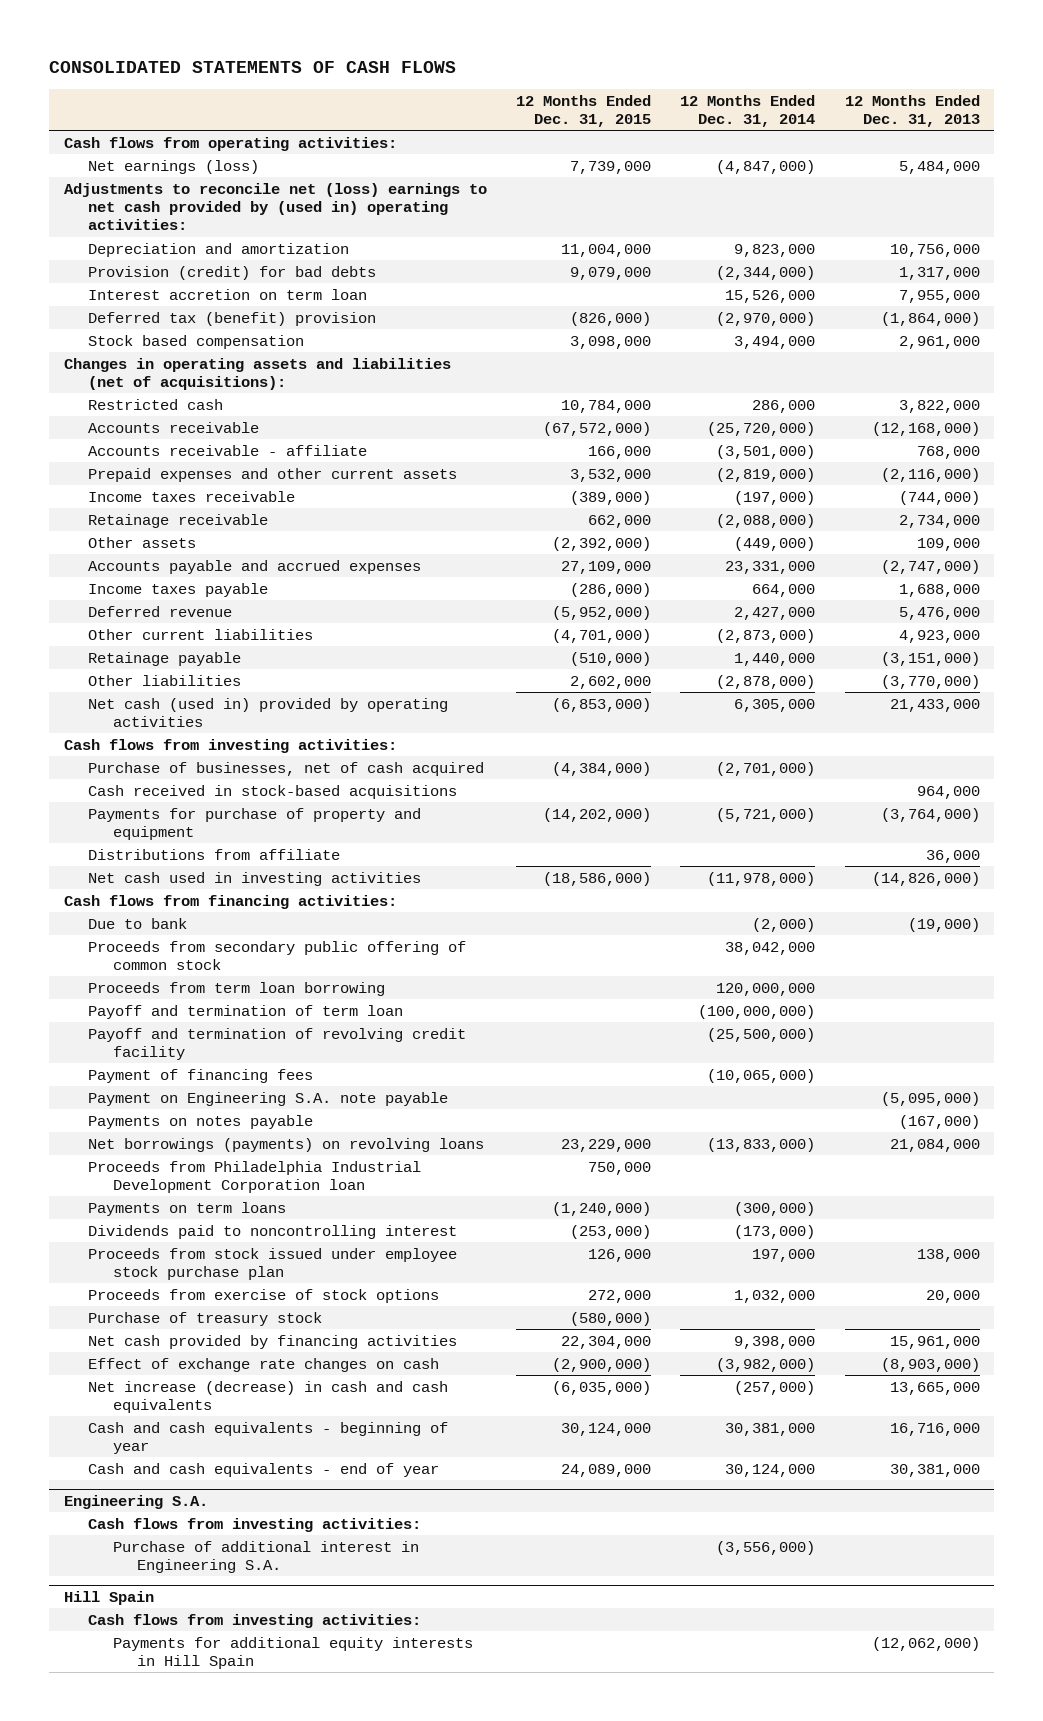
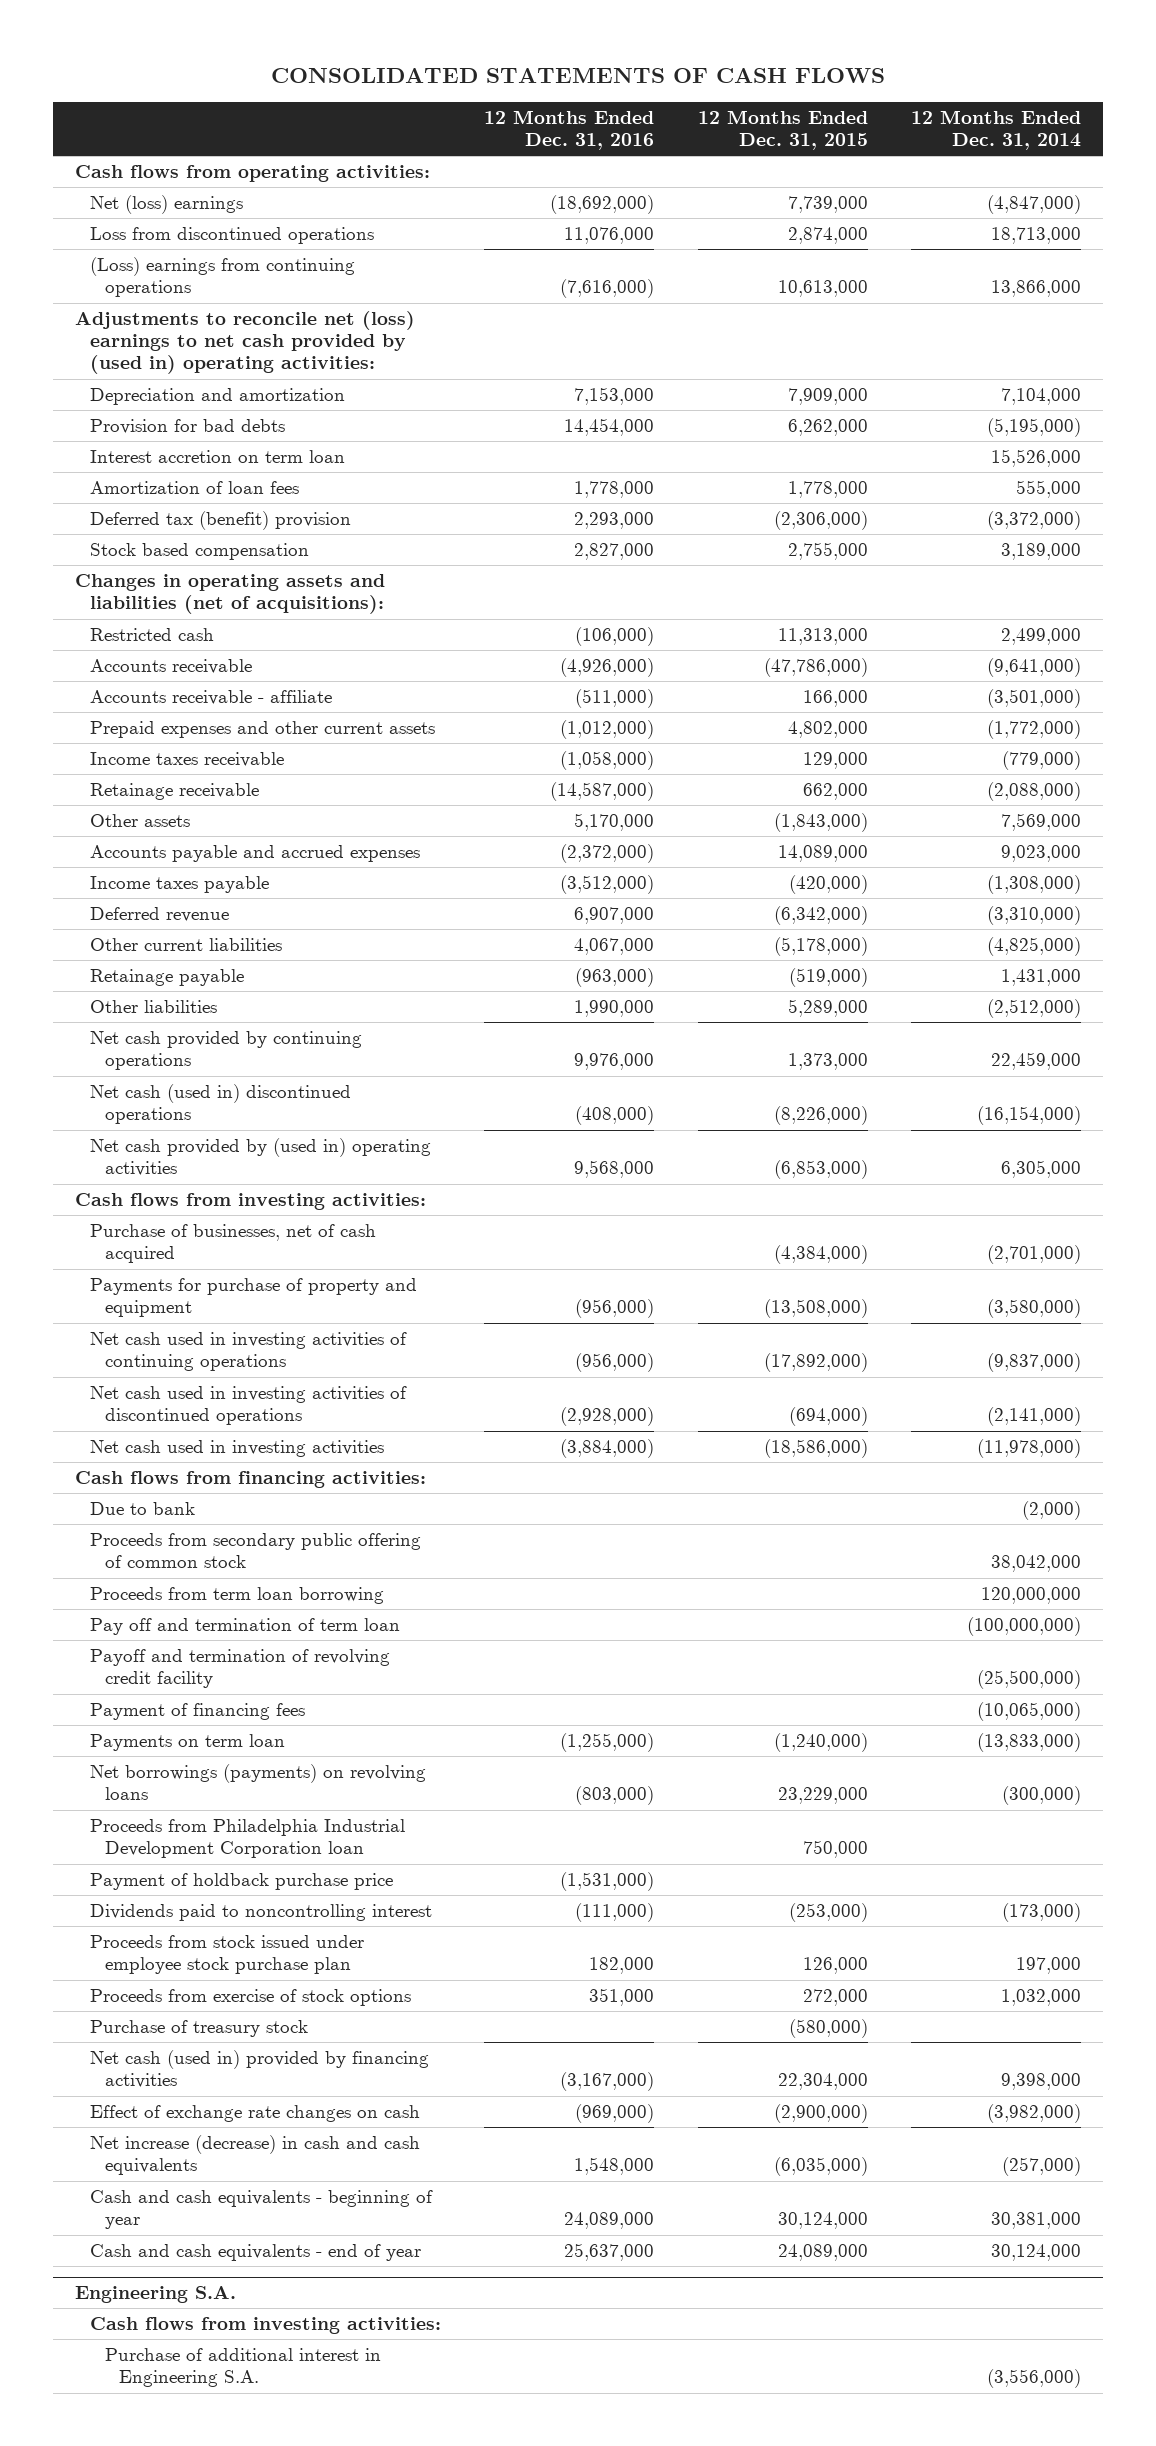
- | 12 Months Ended Dec. 31, 2015 | 12 Months Ended Dec. 31, 2014 | 12 Months Ended Dec. 31, 2013
+ | 12 Months Ended Dec. 31, 2016 | 12 Months Ended Dec. 31, 2015 | 12 Months Ended Dec. 31, 2014
- Net earnings (loss) | 7,739,000 | (4,847,000) | 5,484,000
+ Net (loss) earnings | (18,692,000) | 7,739,000 | (4,847,000)
+ Loss from discontinued operations | 11,076,000 | 2,874,000 | 18,713,000
+ (Loss) earnings from continuing operations | (7,616,000) | 10,613,000 | 13,866,000
- Depreciation and amortization | 11,004,000 | 9,823,000 | 10,756,000
- Provision (credit) for bad debts | 9,079,000 | (2,344,000) | 1,317,000
+ Depreciation and amortization | 7,153,000 | 7,909,000 | 7,104,000
+ Provision for bad debts | 14,454,000 | 6,262,000 | (5,195,000)
- Deferred tax (benefit) provision | (826,000) | (2,970,000) | (1,864,000)
- Stock based compensation | 3,098,000 | 3,494,000 | 2,961,000
+ Amortization of loan fees | 1,778,000 | 1,778,000 | 555,000
+ Deferred tax (benefit) provision | 2,293,000 | (2,306,000) | (3,372,000)
+ Stock based compensation | 2,827,000 | 2,755,000 | 3,189,000
- Restricted cash | 10,784,000 | 286,000 | 3,822,000
- Accounts receivable | (67,572,000) | (25,720,000) | (12,168,000)
+ Restricted cash | (106,000) | 11,313,000 | 2,499,000
+ Accounts receivable | (4,926,000) | (47,786,000) | (9,641,000)
- Prepaid expenses and other current assets | 3,532,000 | (2,819,000) | (2,116,000)
- Income taxes receivable | (389,000) | (197,000) | (744,000)
+ Prepaid expenses and other current assets | (1,012,000) | 4,802,000 | (1,772,000)
+ Income taxes receivable | (1,058,000) | 129,000 | (779,000)
- Other assets | (2,392,000) | (449,000) | 109,000
- Accounts payable and accrued expenses | 27,109,000 | 23,331,000 | (2,747,000)
- Income taxes payable | (286,000) | 664,000 | 1,688,000
- Deferred revenue | (5,952,000) | 2,427,000 | 5,476,000
- Other current liabilities | (4,701,000) | (2,873,000) | 4,923,000
- Retainage payable | (510,000) | 1,440,000 | (3,151,000)
- Other liabilities | 2,602,000 | (2,878,000) | (3,770,000)
- Net cash (used in) provided by operating activities | (6,853,000) | 6,305,000 | 21,433,000
+ Other assets | 5,170,000 | (1,843,000) | 7,569,000
+ Accounts payable and accrued expenses | (2,372,000) | 14,089,000 | 9,023,000
+ Income taxes payable | (3,512,000) | (420,000) | (1,308,000)
+ Deferred revenue | 6,907,000 | (6,342,000) | (3,310,000)
+ Other current liabilities | 4,067,000 | (5,178,000) | (4,825,000)
+ Retainage payable | (963,000) | (519,000) | 1,431,000
+ Other liabilities | 1,990,000 | 5,289,000 | (2,512,000)
+ Net cash provided by continuing operations | 9,976,000 | 1,373,000 | 22,459,000
+ Net cash (used in) discontinued operations | (408,000) | (8,226,000) | (16,154,000)
+ Net cash provided by (used in) operating activities | 9,568,000 | (6,853,000) | 6,305,000
- Cash received in stock-based acquisitions | | | 964,000
- Payments for purchase of property and equipment | (14,202,000) | (5,721,000) | (3,764,000)
- Distributions from affiliate | | | 36,000
+ Payments for purchase of property and equipment | (956,000) | (13,508,000) | (3,580,000)
+ Net cash used in investing activities of continuing operations | (956,000) | (17,892,000) | (9,837,000)
+ Net cash used in investing activities of discontinued operations | (2,928,000) | (694,000) | (2,141,000)
- Payoff and termination of term loan | | (100,000,000) |
+ Pay off and termination of term loan | | | (100,000,000)
- Payment on Engineering S.A. note payable | | | (5,095,000)
- Payments on notes payable | | | (167,000)
- Net borrowings (payments) on revolving loans | 23,229,000 | (13,833,000) | 21,084,000
+ Payments on term loan | (1,255,000) | (1,240,000) | (13,833,000)
+ Net borrowings (payments) on revolving loans | (803,000) | 23,229,000 | (300,000)
- Payments on term loans | (1,240,000) | (300,000) |
+ Payment of holdback purchase price | (1,531,000) | |
- Net cash provided by financing activities | 22,304,000 | 9,398,000 | 15,961,000
+ Net cash (used in) provided by financing activities | (3,167,000) | 22,304,000 | 9,398,000
- Hill Spain
- Cash flows from investing activities:
- Payments for additional equity interests in Hill Spain | | | (12,062,000)

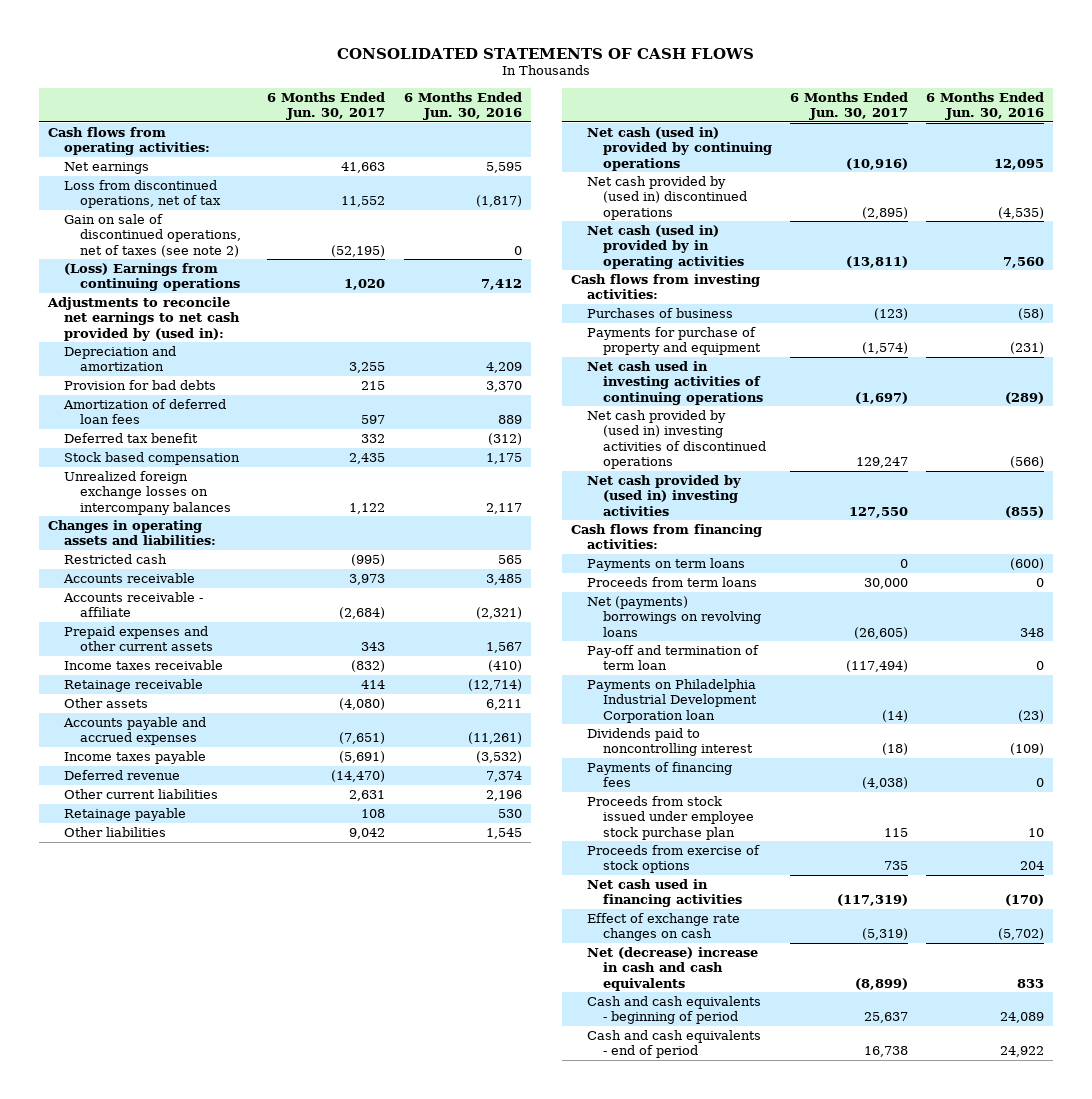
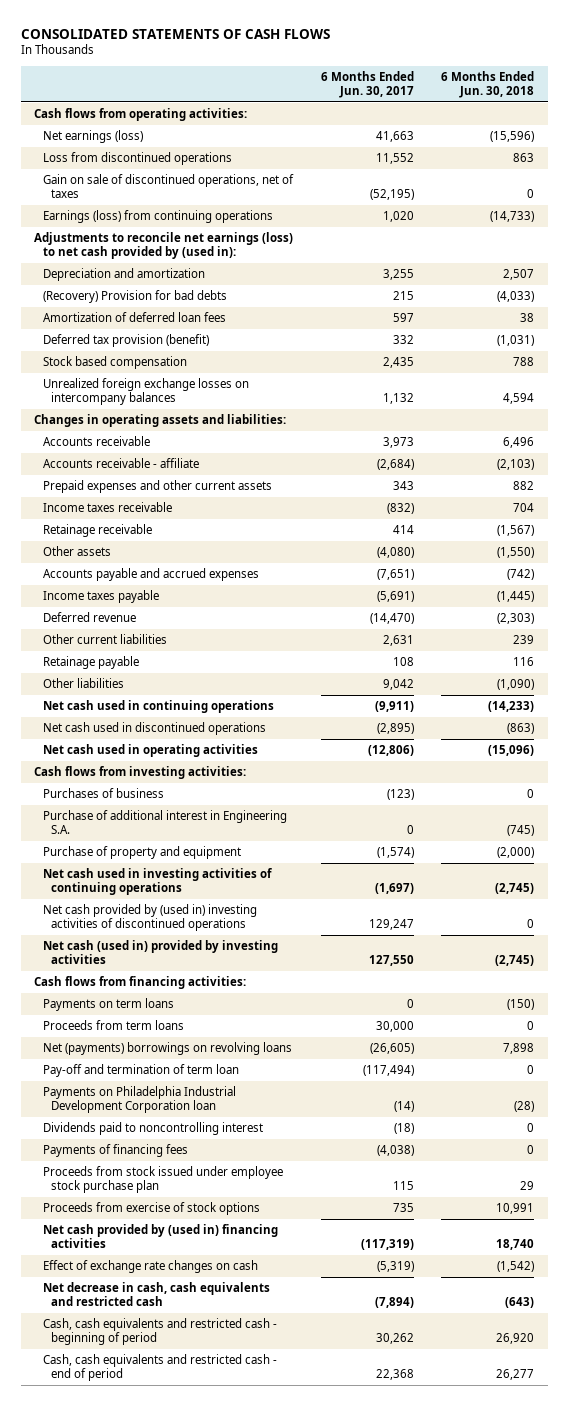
- | 6 Months Ended Jun. 30, 2017 | 6 Months Ended Jun. 30, 2016
+ | 6 Months Ended Jun. 30, 2017 | 6 Months Ended Jun. 30, 2018
- Net earnings | 41,663 | 5,595
- Loss from discontinued operations, net of tax | 11,552 | (1,817)
- Gain on sale of discontinued operations, net of taxes (see note 2) | (52,195) | 0
- (Loss) Earnings from continuing operations | 1,020 | 7,412
- Adjustments to reconcile net earnings to net cash provided by (used in):
+ Net earnings (loss) | 41,663 | (15,596)
+ Loss from discontinued operations | 11,552 | 863
+ Gain on sale of discontinued operations, net of taxes | (52,195) | 0
+ Earnings (loss) from continuing operations | 1,020 | (14,733)
+ Adjustments to reconcile net earnings (loss) to net cash provided by (used in):
- Provision for bad debts | 215 | 3,370
+ (Recovery) Provision for bad debts | 215 | (4,033)
- Deferred tax benefit | 332 | (312)
+ Deferred tax provision (benefit) | 332 | (1,031)
- Unrealized foreign exchange losses on intercompany balances | 1,122 | 2,117
+ Unrealized foreign exchange losses on intercompany balances | 1,132 | 4,594
- Restricted cash | (995) | 565
- Net cash (used in) provided by continuing operations | (10,916) | 12,095
- Net cash provided by (used in) discontinued operations | (2,895) | (4,535)
- Net cash (used in) provided by in operating activities | (13,811) | 7,560
+ Net cash used in continuing operations | (9,911) | (14,233)
+ Net cash used in discontinued operations | (2,895) | (863)
+ Net cash used in operating activities | (12,806) | (15,096)
- Payments for purchase of property and equipment | (1,574) | (231)
+ Purchase of additional interest in Engineering S.A. | 0 | (745)
+ Purchase of property and equipment | (1,574) | (2,000)
- Net cash provided by (used in) investing activities | 127,550 | (855)
+ Net cash (used in) provided by investing activities | 127,550 | (2,745)
- Net cash used in financing activities | (117,319) | (170)
+ Net cash provided by (used in) financing activities | (117,319) | 18,740
- Net (decrease) increase in cash and cash equivalents | (8,899) | 833
- Cash and cash equivalents - beginning of period | 25,637 | 24,089
- Cash and cash equivalents - end of period | 16,738 | 24,922
+ Net decrease in cash, cash equivalents and restricted cash | (7,894) | (643)
+ Cash, cash equivalents and restricted cash - beginning of period | 30,262 | 26,920
+ Cash, cash equivalents and restricted cash - end of period | 22,368 | 26,277

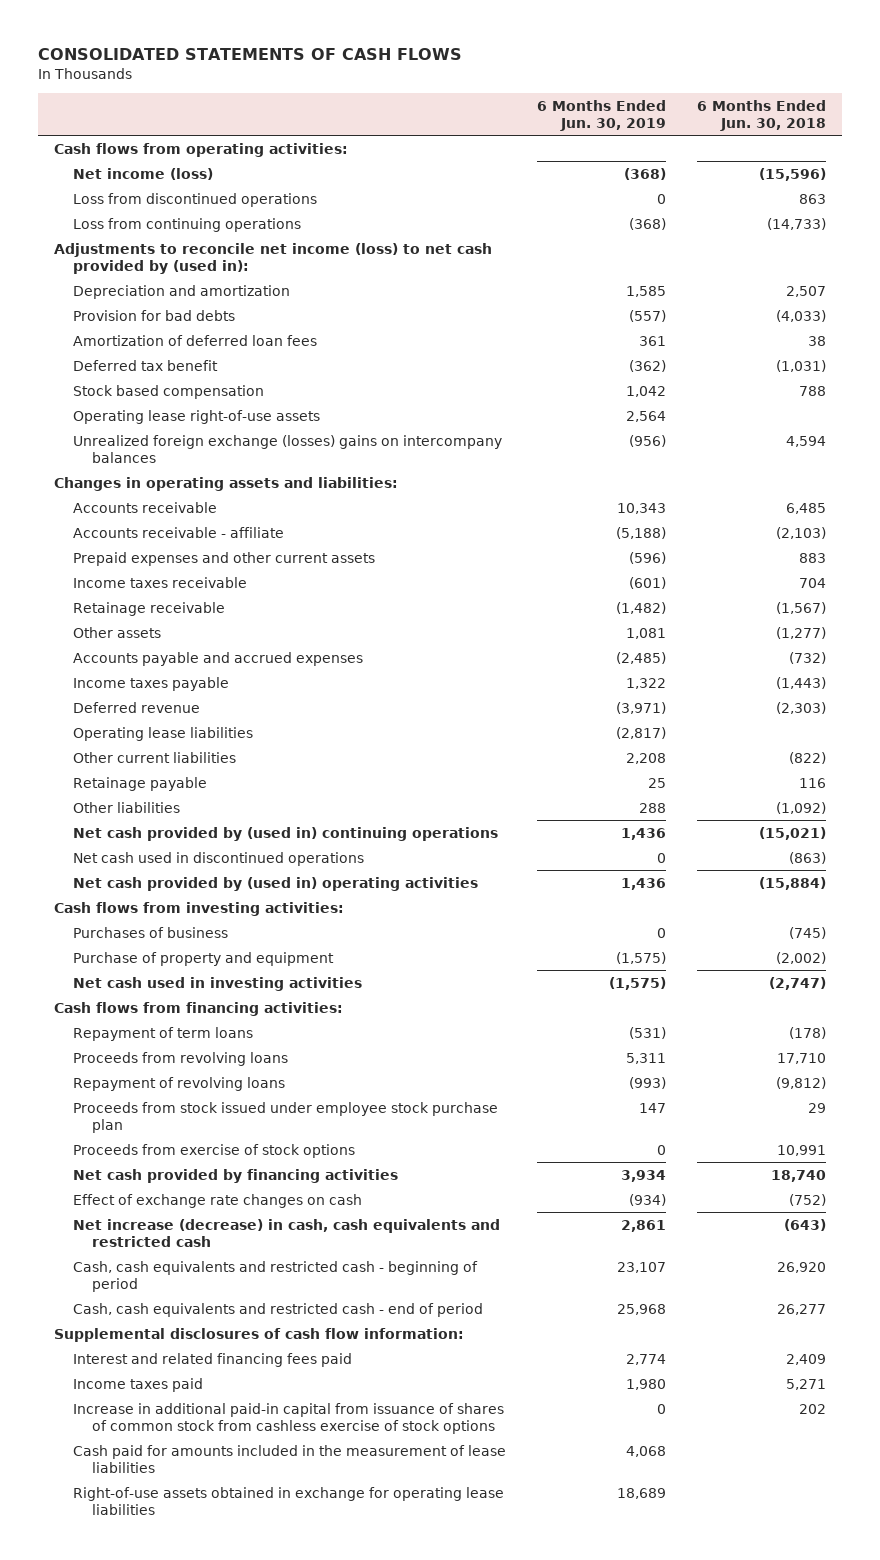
- | 6 Months Ended Jun. 30, 2017 | 6 Months Ended Jun. 30, 2018
+ | 6 Months Ended Jun. 30, 2019 | 6 Months Ended Jun. 30, 2018
- Net earnings (loss) | 41,663 | (15,596)
+ Net income (loss) | (368) | (15,596)
- Gain on sale of discontinued operations, net of taxes | (52,195) | 0
- Earnings (loss) from continuing operations | 1,020 | (14,733)
- Adjustments to reconcile net earnings (loss) to net cash provided by (used in):
+ Loss from continuing operations | (368) | (14,733)
+ Adjustments to reconcile net income (loss) to net cash provided by (used in):
- (Recovery) Provision for bad debts | 215 | (4,033)
+ Provision for bad debts | (557) | (4,033)
- Deferred tax provision (benefit) | 332 | (1,031)
+ Deferred tax benefit | (362) | (1,031)
- Unrealized foreign exchange losses on intercompany balances | 1,132 | 4,594
+ Operating lease right-of-use assets | 2,564 |
+ Unrealized foreign exchange (losses) gains on intercompany balances | (956) | 4,594
- Accounts receivable | 3,973 | 6,496
+ Accounts receivable | 10,343 | 6,485
- Prepaid expenses and other current assets | 343 | 882
+ Prepaid expenses and other current assets | (596) | 883
- Other assets | (4,080) | (1,550)
- Accounts payable and accrued expenses | (7,651) | (742)
- Income taxes payable | (5,691) | (1,445)
+ Other assets | 1,081 | (1,277)
+ Accounts payable and accrued expenses | (2,485) | (732)
+ Income taxes payable | 1,322 | (1,443)
- Other current liabilities | 2,631 | 239
+ Operating lease liabilities | (2,817) |
+ Other current liabilities | 2,208 | (822)
- Other liabilities | 9,042 | (1,090)
- Net cash used in continuing operations | (9,911) | (14,233)
+ Other liabilities | 288 | (1,092)
+ Net cash provided by (used in) continuing operations | 1,436 | (15,021)
- Net cash used in operating activities | (12,806) | (15,096)
+ Net cash provided by (used in) operating activities | 1,436 | (15,884)
- Purchases of business | (123) | 0
- Purchase of additional interest in Engineering S.A. | 0 | (745)
- Purchase of property and equipment | (1,574) | (2,000)
- Net cash used in investing activities of continuing operations | (1,697) | (2,745)
- Net cash provided by (used in) investing activities of discontinued operations | 129,247 | 0
- Net cash (used in) provided by investing activities | 127,550 | (2,745)
+ Purchases of business | 0 | (745)
+ Purchase of property and equipment | (1,575) | (2,002)
+ Net cash used in investing activities | (1,575) | (2,747)
- Payments on term loans | 0 | (150)
- Proceeds from term loans | 30,000 | 0
- Net (payments) borrowings on revolving loans | (26,605) | 7,898
- Pay-off and termination of term loan | (117,494) | 0
- Payments on Philadelphia Industrial Development Corporation loan | (14) | (28)
- Dividends paid to noncontrolling interest | (18) | 0
- Payments of financing fees | (4,038) | 0
+ Repayment of term loans | (531) | (178)
+ Proceeds from revolving loans | 5,311 | 17,710
+ Repayment of revolving loans | (993) | (9,812)
- Net cash provided by (used in) financing activities | (117,319) | 18,740
- Effect of exchange rate changes on cash | (5,319) | (1,542)
- Net decrease in cash, cash equivalents and restricted cash | (7,894) | (643)
+ Net cash provided by financing activities | 3,934 | 18,740
+ Effect of exchange rate changes on cash | (934) | (752)
+ Net increase (decrease) in cash, cash equivalents and restricted cash | 2,861 | (643)
+ Supplemental disclosures of cash flow information:
+ Interest and related financing fees paid | 2,774 | 2,409
+ Income taxes paid | 1,980 | 5,271
+ Increase in additional paid-in capital from issuance of shares of common stock from cashless exercise of stock options | 0 | 202
+ Cash paid for amounts included in the measurement of lease liabilities | 4,068 |
+ Right-of-use assets obtained in exchange for operating lease liabilities | 18,689 |

